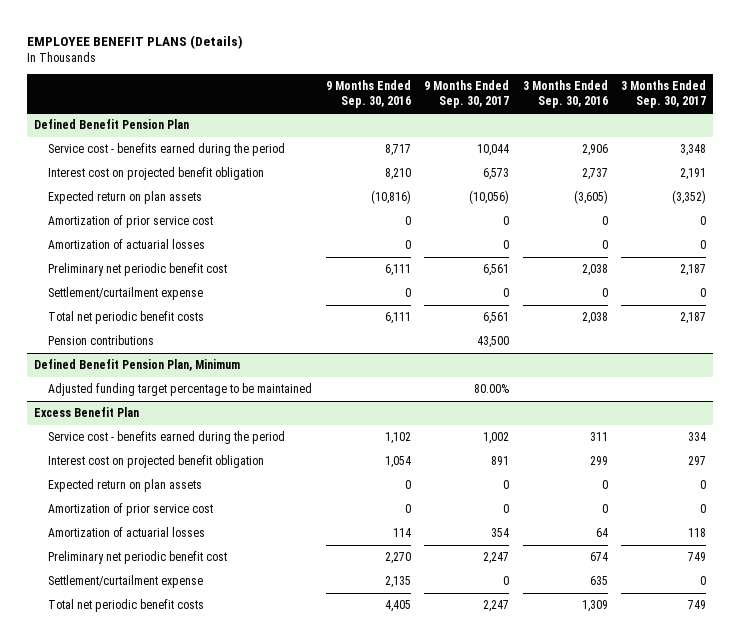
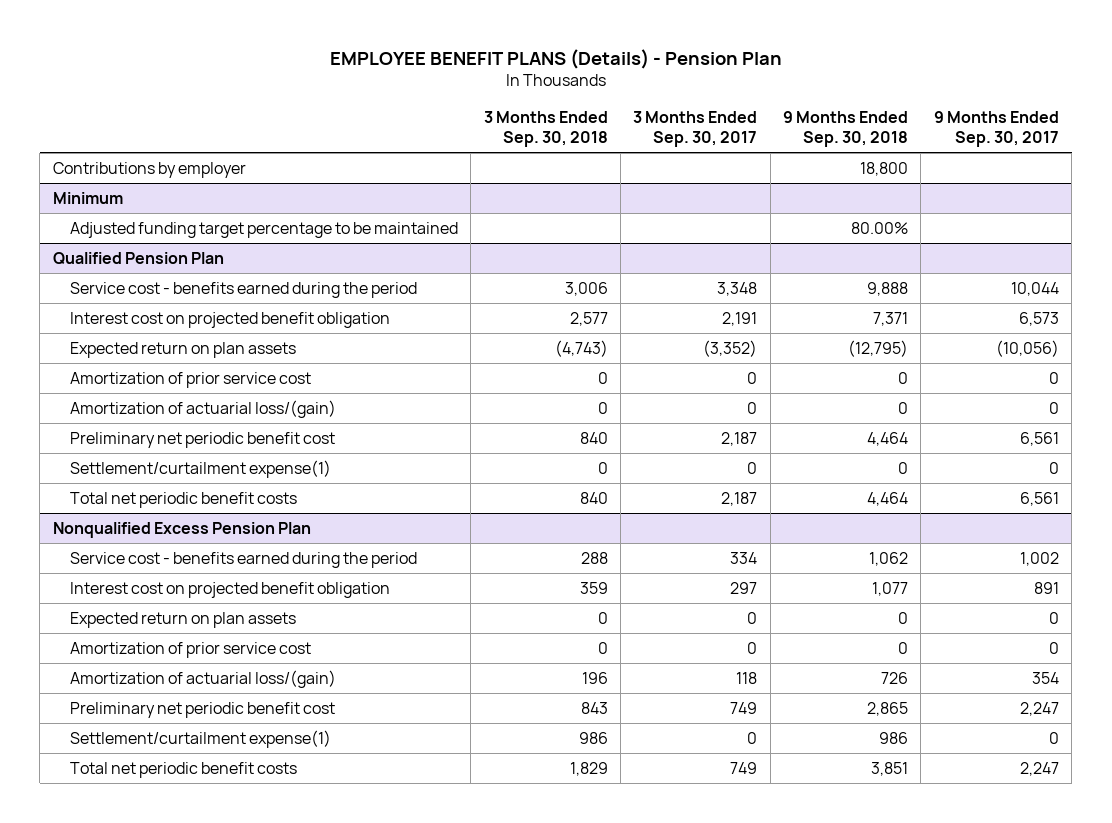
- EMPLOYEE BENEFIT PLANS (Details)
+ EMPLOYEE BENEFIT PLANS (Details) - Pension Plan
- | 9 Months Ended Sep. 30, 2016 | 9 Months Ended Sep. 30, 2017 | 3 Months Ended Sep. 30, 2016 | 3 Months Ended Sep. 30, 2017
+ | 3 Months Ended Sep. 30, 2018 | 3 Months Ended Sep. 30, 2017 | 9 Months Ended Sep. 30, 2018 | 9 Months Ended Sep. 30, 2017
- Defined Benefit Pension Plan
+ Contributions by employer | | | 18,800 |
+ Minimum
+ Adjusted funding target percentage to be maintained | | | 80.00% |
+ Qualified Pension Plan
- Amortization of actuarial losses | 0 | 0 | 0 | 0
+ Amortization of actuarial loss/(gain) | 0 | 0 | 0 | 0
- Settlement/curtailment expense | 0 | 0 | 0 | 0
+ Settlement/curtailment expense(1) | 0 | 0 | 0 | 0
- Pension contributions | | 43,500 | |
- Defined Benefit Pension Plan, Minimum
- Adjusted funding target percentage to be maintained | | 80.00% | |
- Excess Benefit Plan
+ Nonqualified Excess Pension Plan
- Amortization of actuarial losses | 114 | 354 | 64 | 118
+ Amortization of actuarial loss/(gain) | 196 | 118 | 726 | 354
- Settlement/curtailment expense | 2,135 | 0 | 635 | 0
+ Settlement/curtailment expense(1) | 986 | 0 | 986 | 0

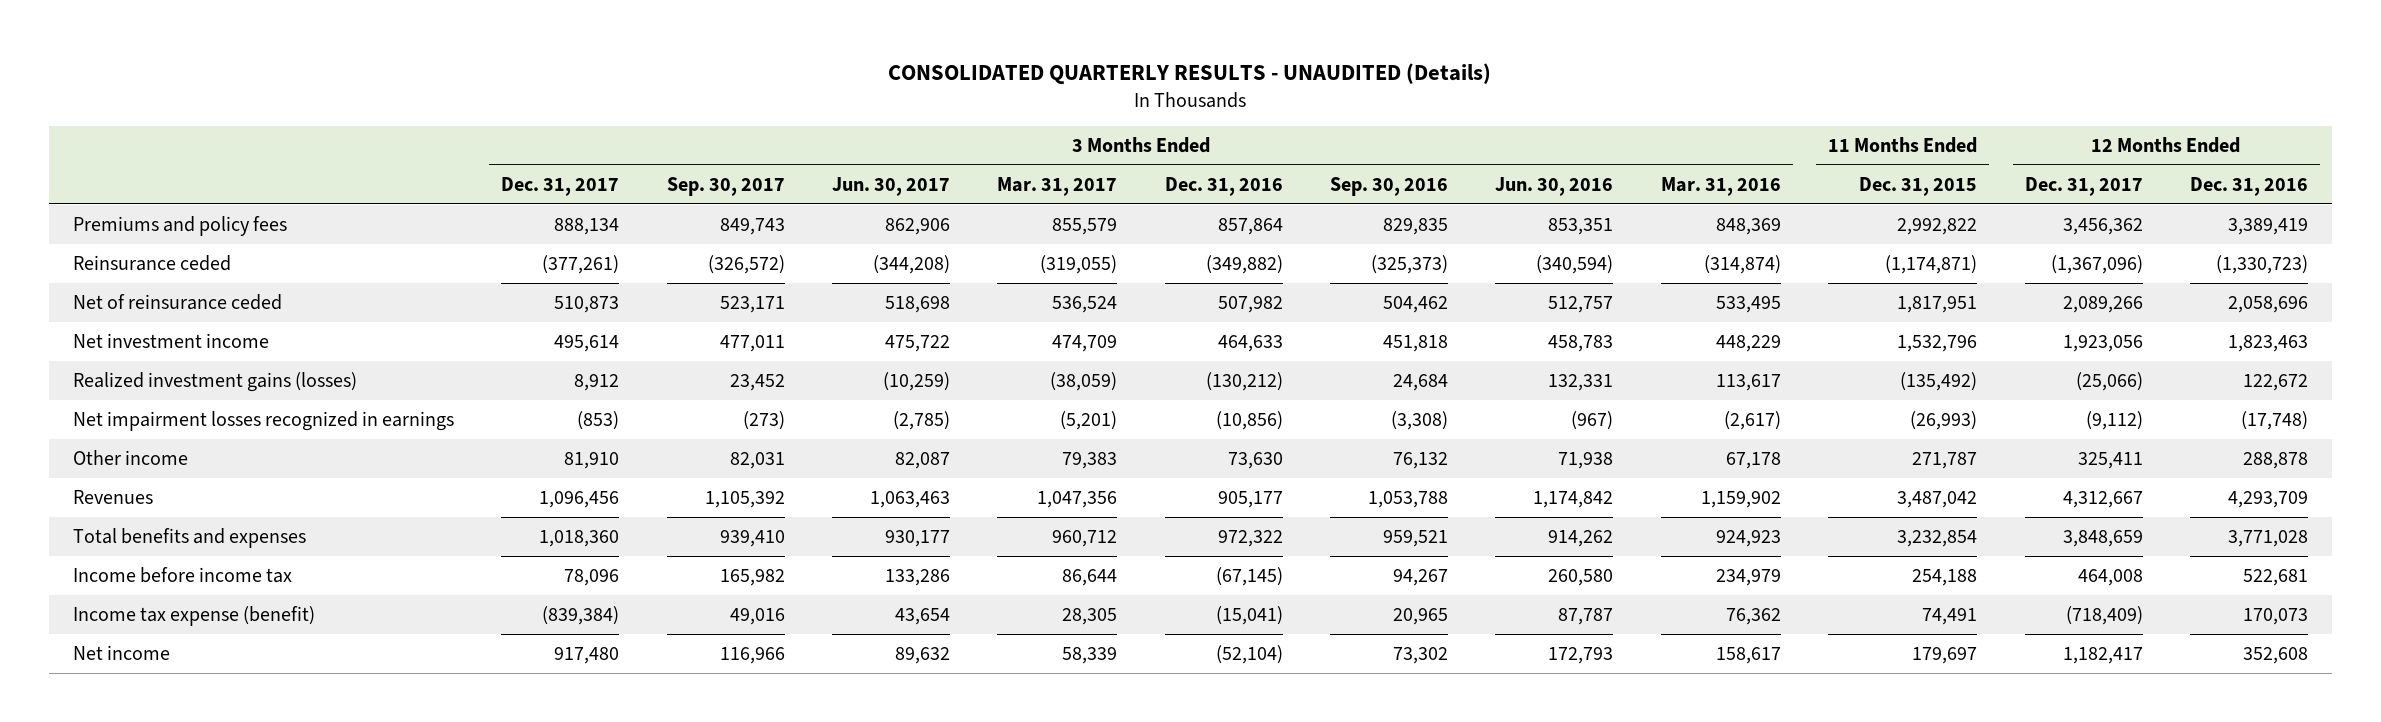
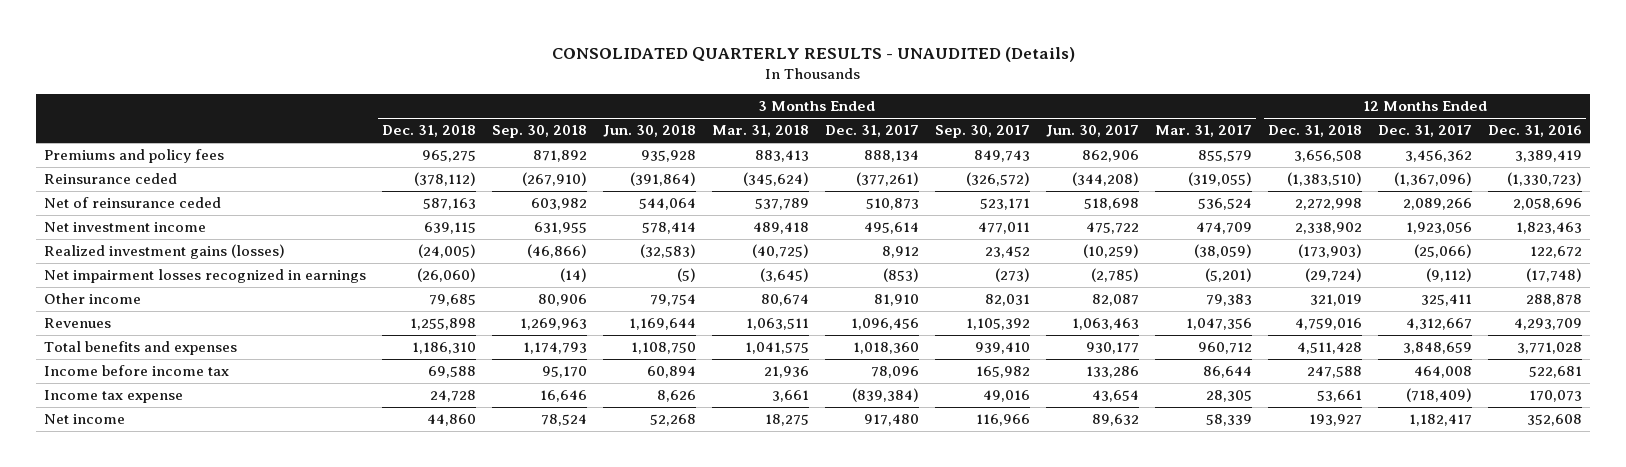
- | 3 Months Ended Dec. 31, 2017 | 3 Months Ended Sep. 30, 2017 | 3 Months Ended Jun. 30, 2017 | 3 Months Ended Mar. 31, 2017 | 3 Months Ended Dec. 31, 2016 | 3 Months Ended Sep. 30, 2016 | 3 Months Ended Jun. 30, 2016 | 3 Months Ended Mar. 31, 2016 | 11 Months Ended Dec. 31, 2015 | 12 Months Ended Dec. 31, 2017 | 12 Months Ended Dec. 31, 2016
+ | 3 Months Ended Dec. 31, 2018 | 3 Months Ended Sep. 30, 2018 | 3 Months Ended Jun. 30, 2018 | 3 Months Ended Mar. 31, 2018 | 3 Months Ended Dec. 31, 2017 | 3 Months Ended Sep. 30, 2017 | 3 Months Ended Jun. 30, 2017 | 3 Months Ended Mar. 31, 2017 | 12 Months Ended Dec. 31, 2018 | 12 Months Ended Dec. 31, 2017 | 12 Months Ended Dec. 31, 2016
- Income tax expense (benefit) | (839,384) | 49,016 | 43,654 | 28,305 | (15,041) | 20,965 | 87,787 | 76,362 | 74,491 | (718,409) | 170,073
+ Income tax expense | 24,728 | 16,646 | 8,626 | 3,661 | (839,384) | 49,016 | 43,654 | 28,305 | 53,661 | (718,409) | 170,073

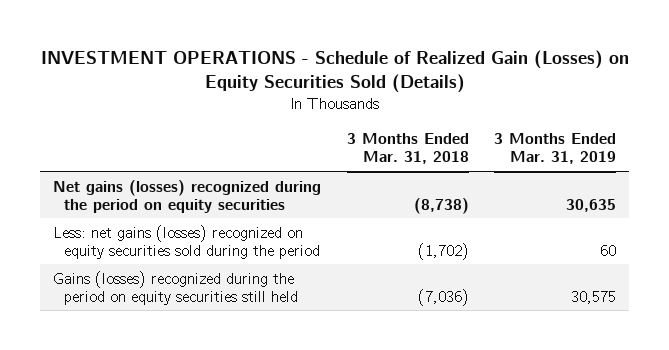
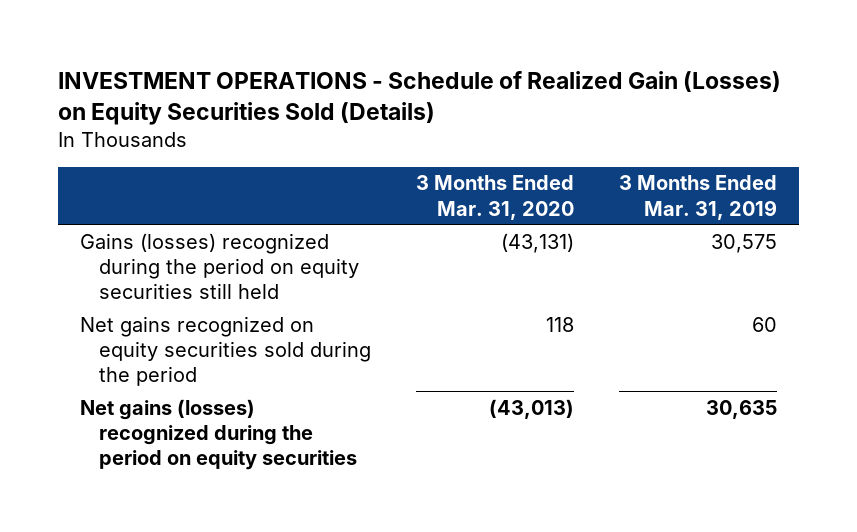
- | 3 Months Ended Mar. 31, 2018 | 3 Months Ended Mar. 31, 2019
+ | 3 Months Ended Mar. 31, 2020 | 3 Months Ended Mar. 31, 2019
- Less: net gains (losses) recognized on equity securities sold during the period | (1,702) | 60
+ Net gains recognized on equity securities sold during the period | 118 | 60
moved down: Net gains (losses) recognized during the period on equity securities | (43,013) | 30,635

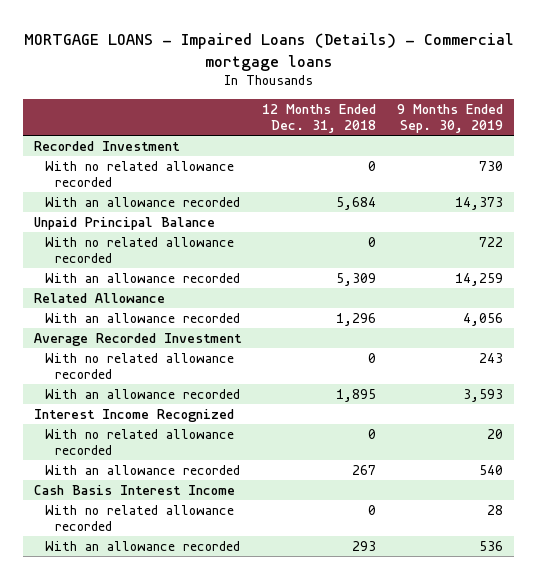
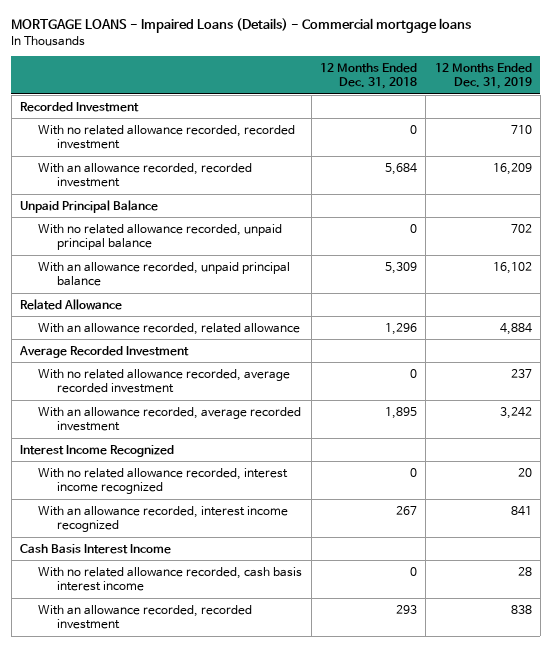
- | 12 Months Ended Dec. 31, 2018 | 9 Months Ended Sep. 30, 2019
+ | 12 Months Ended Dec. 31, 2018 | 12 Months Ended Dec. 31, 2019
- With no related allowance recorded | 0 | 730
- With an allowance recorded | 5,684 | 14,373
+ With no related allowance recorded, recorded investment | 0 | 710
+ With an allowance recorded, recorded investment | 5,684 | 16,209
- With no related allowance recorded | 0 | 722
- With an allowance recorded | 5,309 | 14,259
+ With no related allowance recorded, unpaid principal balance | 0 | 702
+ With an allowance recorded, unpaid principal balance | 5,309 | 16,102
- With an allowance recorded | 1,296 | 4,056
+ With an allowance recorded, related allowance | 1,296 | 4,884
- With no related allowance recorded | 0 | 243
- With an allowance recorded | 1,895 | 3,593
+ With no related allowance recorded, average recorded investment | 0 | 237
+ With an allowance recorded, average recorded investment | 1,895 | 3,242
- With no related allowance recorded | 0 | 20
- With an allowance recorded | 267 | 540
+ With no related allowance recorded, interest income recognized | 0 | 20
+ With an allowance recorded, interest income recognized | 267 | 841
- With no related allowance recorded | 0 | 28
- With an allowance recorded | 293 | 536
+ With no related allowance recorded, cash basis interest income | 0 | 28
+ With an allowance recorded, recorded investment | 293 | 838

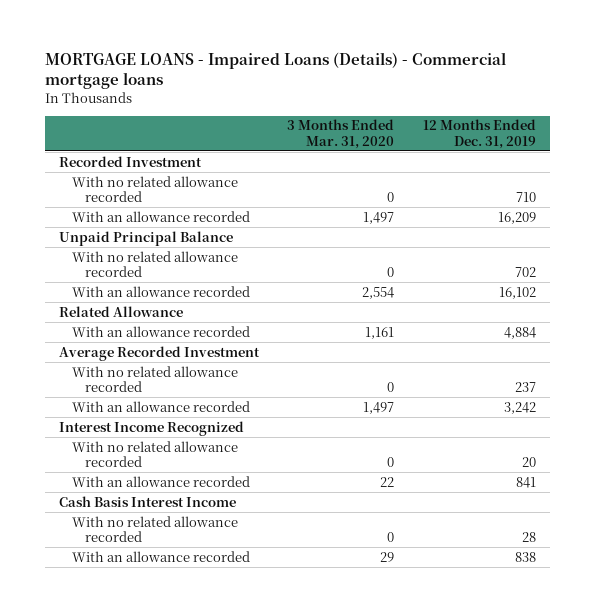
- | 12 Months Ended Dec. 31, 2018 | 12 Months Ended Dec. 31, 2019
+ | 3 Months Ended Mar. 31, 2020 | 12 Months Ended Dec. 31, 2019
- With no related allowance recorded, recorded investment | 0 | 710
- With an allowance recorded, recorded investment | 5,684 | 16,209
+ With no related allowance recorded | 0 | 710
+ With an allowance recorded | 1,497 | 16,209
- With no related allowance recorded, unpaid principal balance | 0 | 702
- With an allowance recorded, unpaid principal balance | 5,309 | 16,102
+ With no related allowance recorded | 0 | 702
+ With an allowance recorded | 2,554 | 16,102
- With an allowance recorded, related allowance | 1,296 | 4,884
+ With an allowance recorded | 1,161 | 4,884
- With no related allowance recorded, average recorded investment | 0 | 237
- With an allowance recorded, average recorded investment | 1,895 | 3,242
+ With no related allowance recorded | 0 | 237
+ With an allowance recorded | 1,497 | 3,242
- With no related allowance recorded, interest income recognized | 0 | 20
- With an allowance recorded, interest income recognized | 267 | 841
+ With no related allowance recorded | 0 | 20
+ With an allowance recorded | 22 | 841
- With no related allowance recorded, cash basis interest income | 0 | 28
- With an allowance recorded, recorded investment | 293 | 838
+ With no related allowance recorded | 0 | 28
+ With an allowance recorded | 29 | 838

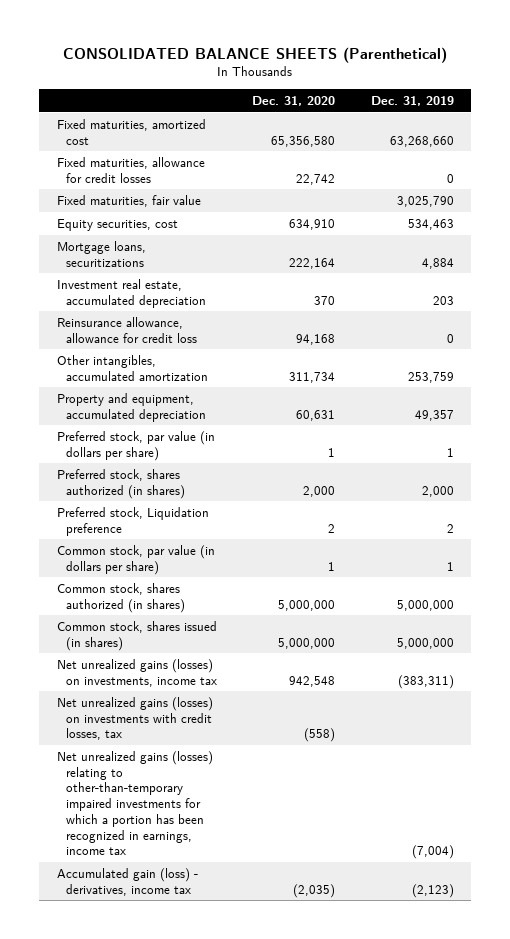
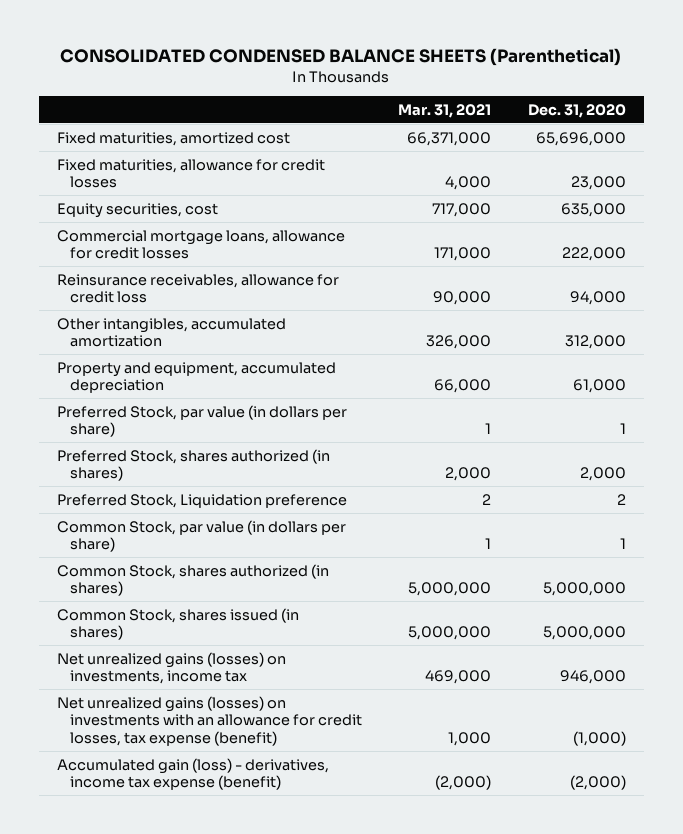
- CONSOLIDATED BALANCE SHEETS (Parenthetical)
+ CONSOLIDATED CONDENSED BALANCE SHEETS (Parenthetical)
- | Dec. 31, 2020 | Dec. 31, 2019
+ | Mar. 31, 2021 | Dec. 31, 2020
- Fixed maturities, amortized cost | 65,356,580 | 63,268,660
- Fixed maturities, allowance for credit losses | 22,742 | 0
- Fixed maturities, fair value | | 3,025,790
- Equity securities, cost | 634,910 | 534,463
- Mortgage loans, securitizations | 222,164 | 4,884
- Investment real estate, accumulated depreciation | 370 | 203
- Reinsurance allowance, allowance for credit loss | 94,168 | 0
- Other intangibles, accumulated amortization | 311,734 | 253,759
- Property and equipment, accumulated depreciation | 60,631 | 49,357
- Preferred stock, par value (in dollars per share) | 1 | 1
- Preferred stock, shares authorized (in shares) | 2,000 | 2,000
- Preferred stock, Liquidation preference | 2 | 2
- Common stock, par value (in dollars per share) | 1 | 1
- Common stock, shares authorized (in shares) | 5,000,000 | 5,000,000
- Common stock, shares issued (in shares) | 5,000,000 | 5,000,000
- Net unrealized gains (losses) on investments, income tax | 942,548 | (383,311)
- Net unrealized gains (losses) on investments with credit losses, tax | (558) |
- Net unrealized gains (losses) relating to other-than-temporary impaired investments for which a portion has been recognized in earnings, income tax | | (7,004)
- Accumulated gain (loss) - derivatives, income tax | (2,035) | (2,123)
+ Fixed maturities, amortized cost | 66,371,000 | 65,696,000
+ Fixed maturities, allowance for credit losses | 4,000 | 23,000
+ Equity securities, cost | 717,000 | 635,000
+ Commercial mortgage loans, allowance for credit losses | 171,000 | 222,000
+ Reinsurance receivables, allowance for credit loss | 90,000 | 94,000
+ Other intangibles, accumulated amortization | 326,000 | 312,000
+ Property and equipment, accumulated depreciation | 66,000 | 61,000
+ Preferred Stock, par value (in dollars per share) | 1 | 1
+ Preferred Stock, shares authorized (in shares) | 2,000 | 2,000
+ Preferred Stock, Liquidation preference | 2 | 2
+ Common Stock, par value (in dollars per share) | 1 | 1
+ Common Stock, shares authorized (in shares) | 5,000,000 | 5,000,000
+ Common Stock, shares issued (in shares) | 5,000,000 | 5,000,000
+ Net unrealized gains (losses) on investments, income tax | 469,000 | 946,000
+ Net unrealized gains (losses) on investments with an allowance for credit losses, tax expense (benefit) | 1,000 | (1,000)
+ Accumulated gain (loss) - derivatives, income tax expense (benefit) | (2,000) | (2,000)

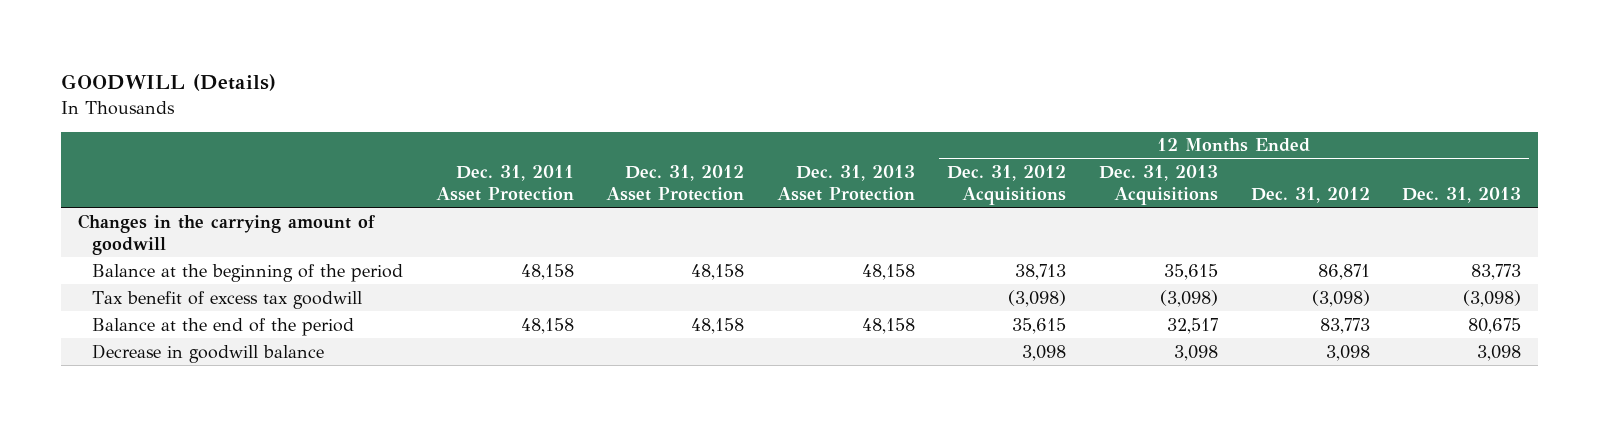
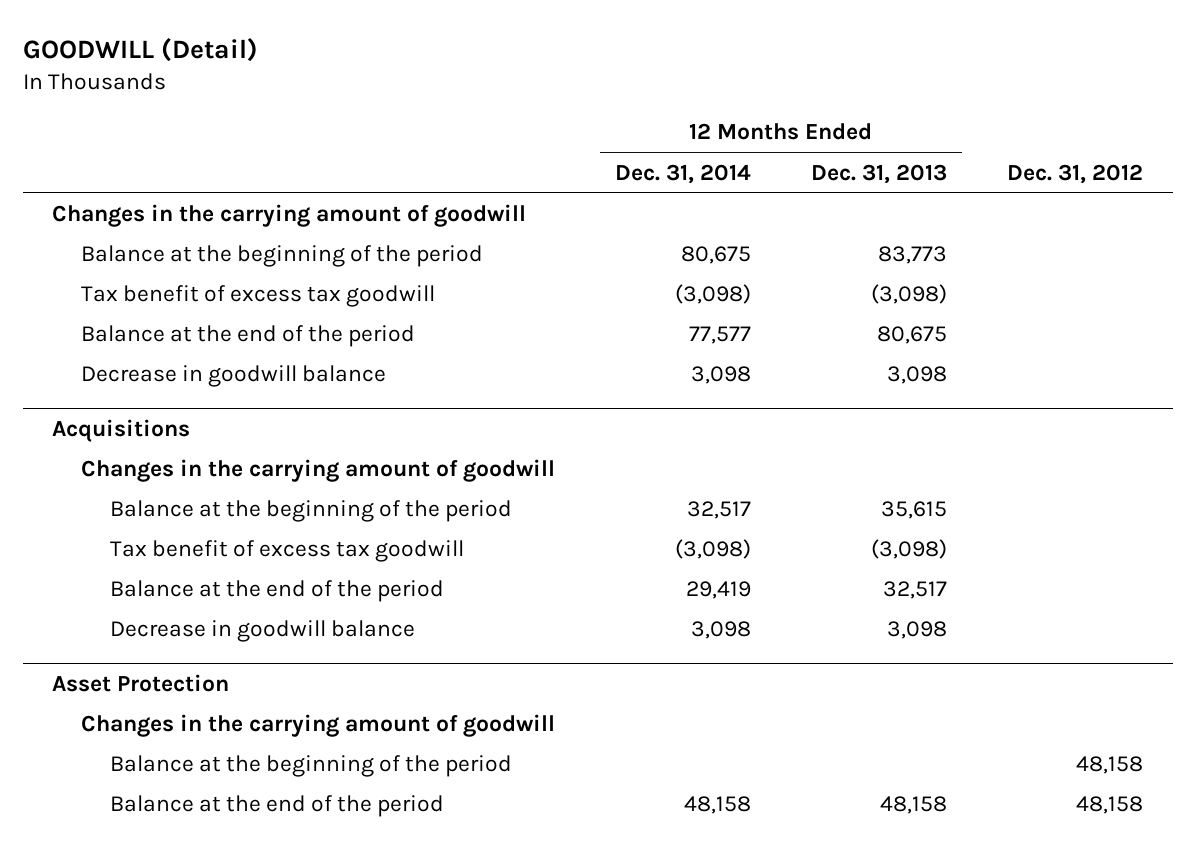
- GOODWILL (Details)
+ GOODWILL (Detail)
- | Dec. 31, 2011 Asset Protection | Dec. 31, 2012 Asset Protection | Dec. 31, 2013 Asset Protection | 12 Months Ended Dec. 31, 2012 Acquisitions | 12 Months Ended Dec. 31, 2013 Acquisitions | 12 Months Ended Dec. 31, 2012 | 12 Months Ended Dec. 31, 2013
+ | 12 Months Ended Dec. 31, 2014 | 12 Months Ended Dec. 31, 2013 | Dec. 31, 2012
+ Acquisitions
+ Changes in the carrying amount of goodwill
+ Balance at the beginning of the period | 32,517 | 35,615 |
+ Tax benefit of excess tax goodwill | (3,098) | (3,098) |
+ Balance at the end of the period | 29,419 | 32,517 |
+ Decrease in goodwill balance | 3,098 | 3,098 |
+ Asset Protection
+ Changes in the carrying amount of goodwill
+ Balance at the beginning of the period | | | 48,158
+ Balance at the end of the period | 48,158 | 48,158 | 48,158

